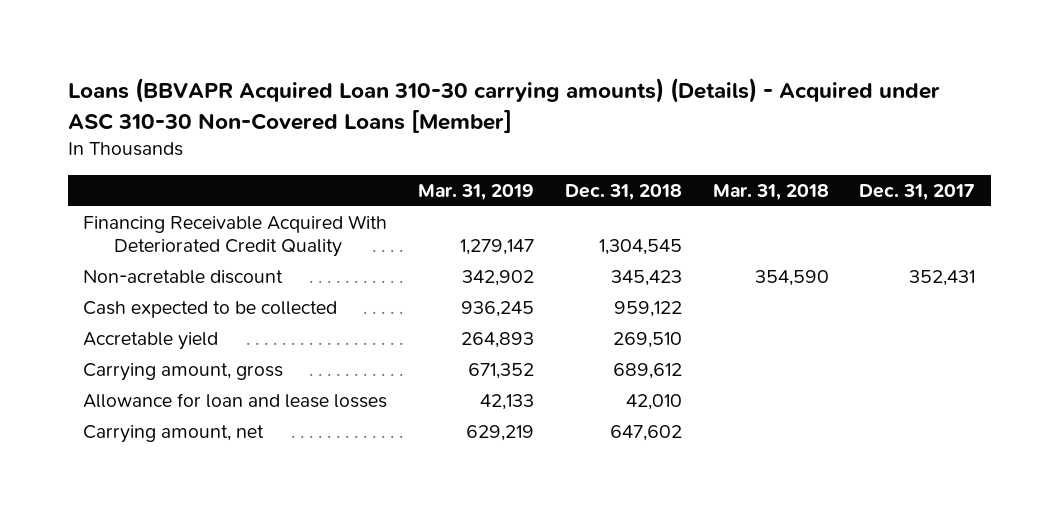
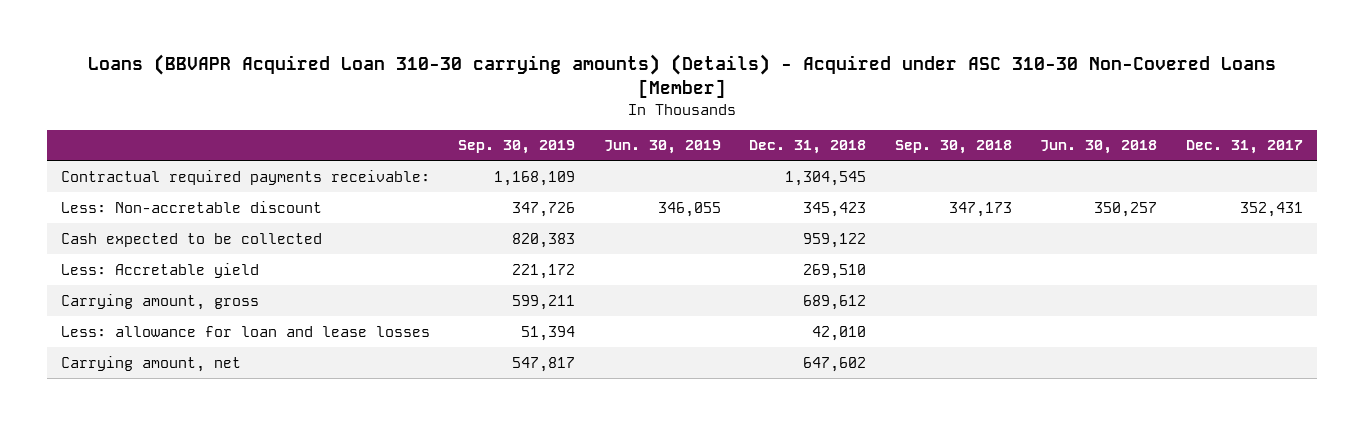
- | Mar. 31, 2019 | Dec. 31, 2018 | Mar. 31, 2018 | Dec. 31, 2017
+ | Sep. 30, 2019 | Jun. 30, 2019 | Dec. 31, 2018 | Sep. 30, 2018 | Jun. 30, 2018 | Dec. 31, 2017
- Financing Receivable Acquired With Deteriorated Credit Quality | 1,279,147 | 1,304,545 | |
- Non-acretable discount | 342,902 | 345,423 | 354,590 | 352,431
+ Contractual required payments receivable: | 1,168,109 | | 1,304,545 | | |
+ Less: Non-accretable discount | 347,726 | 346,055 | 345,423 | 347,173 | 350,257 | 352,431
- Accretable yield | 264,893 | 269,510 | |
+ Less: Accretable yield | 221,172 | | 269,510 | | |
- Allowance for loan and lease losses | 42,133 | 42,010 | |
+ Less: allowance for loan and lease losses | 51,394 | | 42,010 | | |

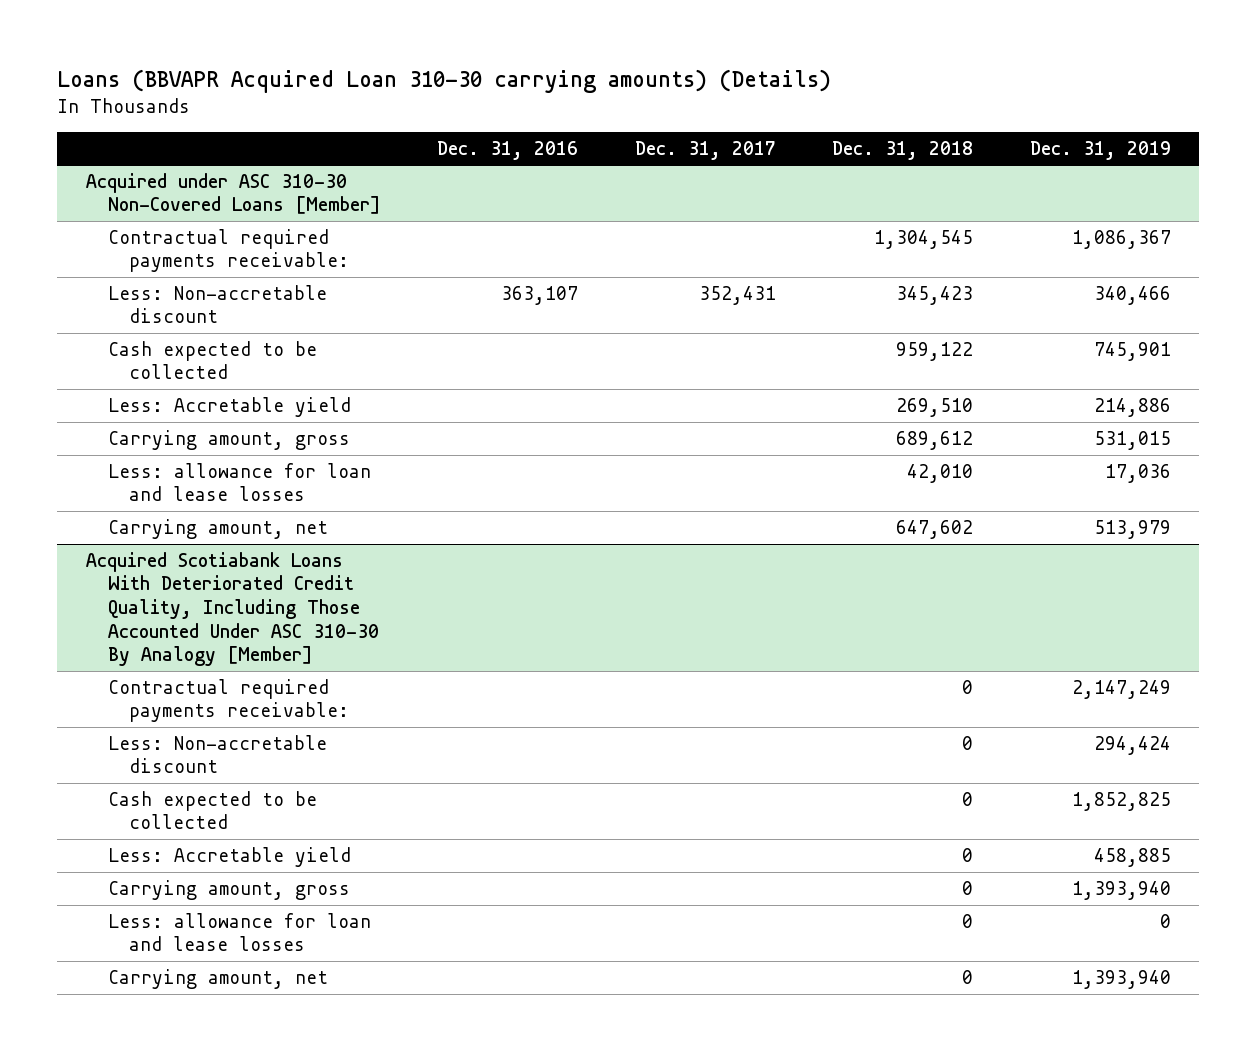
- Loans (BBVAPR Acquired Loan 310-30 carrying amounts) (Details) - Acquired under ASC 310-30 Non-Covered Loans [Member]
+ Loans (BBVAPR Acquired Loan 310-30 carrying amounts) (Details)
- | Sep. 30, 2019 | Jun. 30, 2019 | Dec. 31, 2018 | Sep. 30, 2018 | Jun. 30, 2018 | Dec. 31, 2017
+ | Dec. 31, 2016 | Dec. 31, 2017 | Dec. 31, 2018 | Dec. 31, 2019
+ Acquired under ASC 310-30 Non-Covered Loans [Member]
+ Acquired Scotiabank Loans With Deteriorated Credit Quality, Including Those Accounted Under ASC 310-30 By Analogy [Member]
+ Contractual required payments receivable: | | | 0 | 2,147,249
+ Less: Non-accretable discount | | | 0 | 294,424
+ Cash expected to be collected | | | 0 | 1,852,825
+ Less: Accretable yield | | | 0 | 458,885
+ Carrying amount, gross | | | 0 | 1,393,940
+ Less: allowance for loan and lease losses | | | 0 | 0
+ Carrying amount, net | | | 0 | 1,393,940

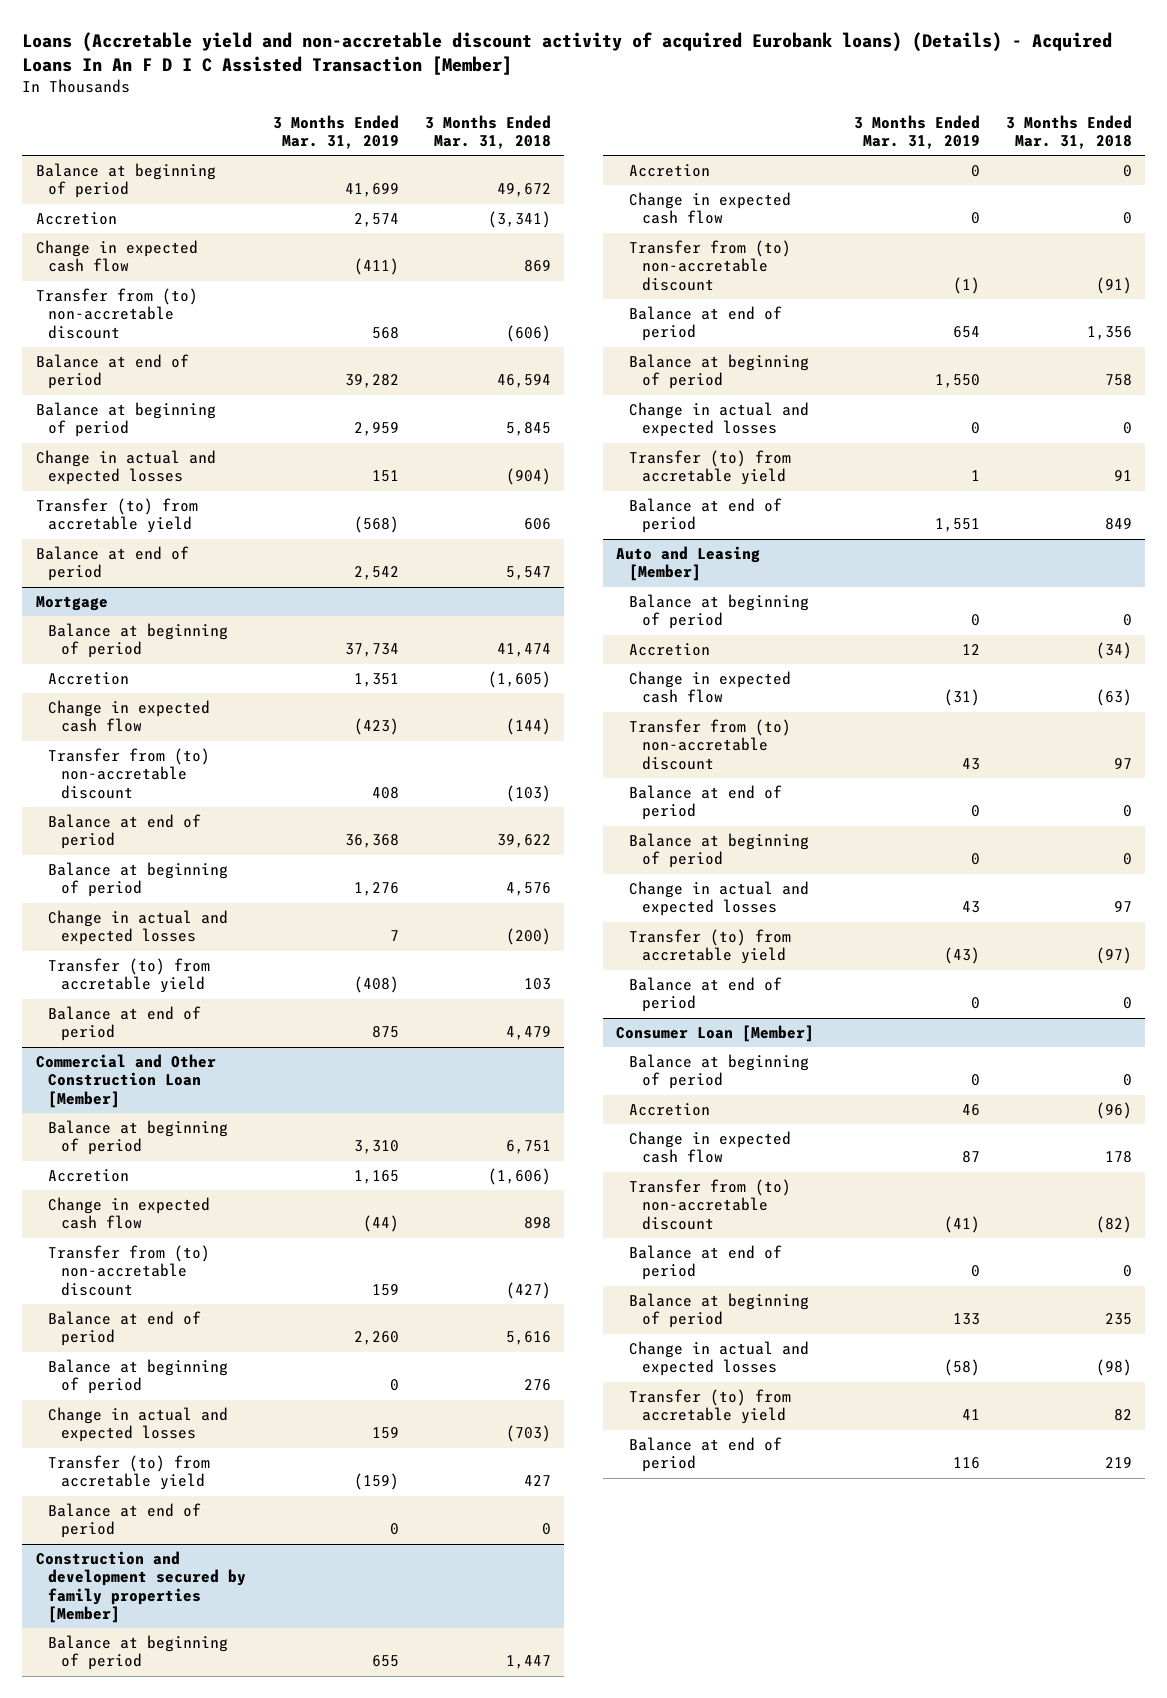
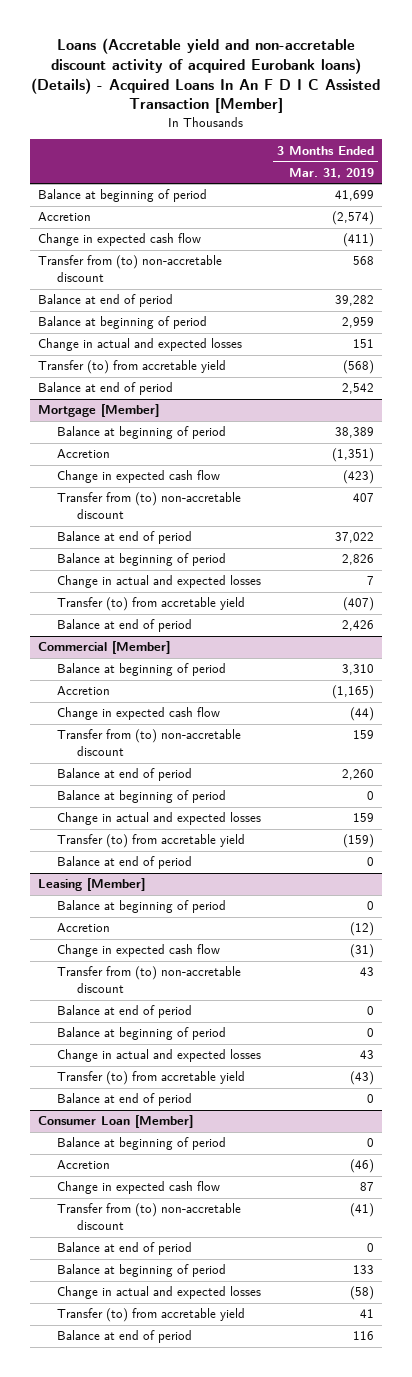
- | 3 Months Ended Mar. 31, 2019 | 3 Months Ended Mar. 31, 2018
+ | 3 Months Ended Mar. 31, 2019
- Accretion | 2,574 | (3,341)
+ Accretion | (2,574)
- Mortgage
- Balance at beginning of period | 37,734 | 41,474
- Accretion | 1,351 | (1,605)
+ Mortgage [Member]
+ Balance at beginning of period | 38,389
+ Accretion | (1,351)
- Transfer from (to) non-accretable discount | 408 | (103)
- Balance at end of period | 36,368 | 39,622
- Balance at beginning of period | 1,276 | 4,576
+ Transfer from (to) non-accretable discount | 407
+ Balance at end of period | 37,022
+ Balance at beginning of period | 2,826
- Transfer (to) from accretable yield | (408) | 103
- Balance at end of period | 875 | 4,479
- Commercial and Other Construction Loan [Member]
+ Transfer (to) from accretable yield | (407)
+ Balance at end of period | 2,426
+ Commercial [Member]
- Accretion | 1,165 | (1,606)
+ Accretion | (1,165)
- Construction and development secured by family properties [Member]
- Balance at beginning of period | 655 | 1,447
- Accretion | 0 | 0
- Change in expected cash flow | 0 | 0
- Transfer from (to) non-accretable discount | (1) | (91)
- Balance at end of period | 654 | 1,356
- Balance at beginning of period | 1,550 | 758
- Change in actual and expected losses | 0 | 0
- Transfer (to) from accretable yield | 1 | 91
- Balance at end of period | 1,551 | 849
- Auto and Leasing [Member]
+ Leasing [Member]
- Accretion | 12 | (34)
+ Accretion | (12)
@ Consumer Loan [Member]
- Accretion | 46 | (96)
+ Accretion | (46)

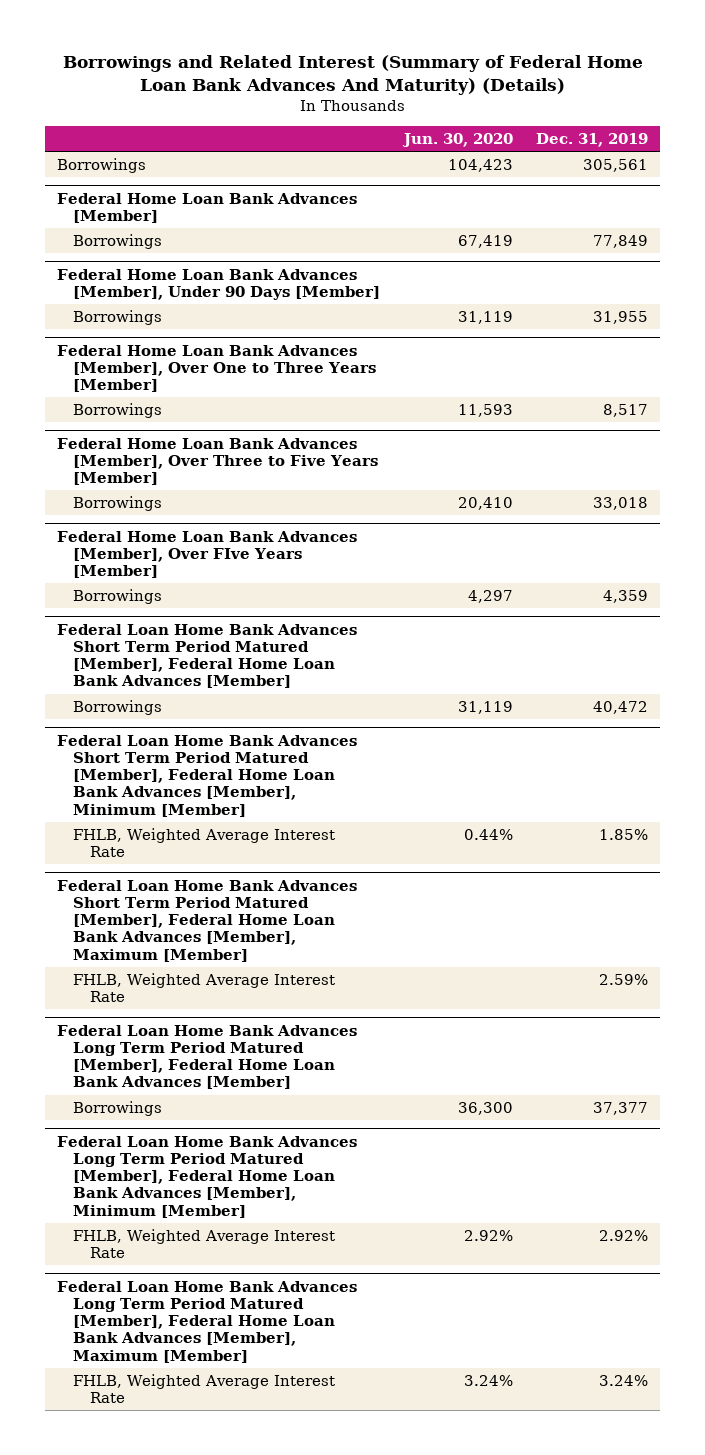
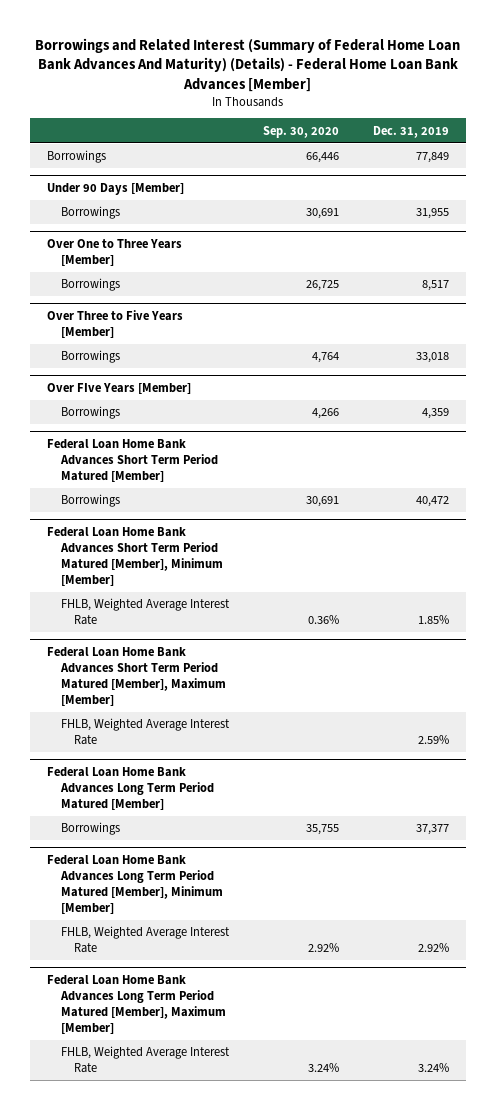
- Borrowings and Related Interest (Summary of Federal Home Loan Bank Advances And Maturity) (Details)
+ Borrowings and Related Interest (Summary of Federal Home Loan Bank Advances And Maturity) (Details) - Federal Home Loan Bank Advances [Member]
- | Jun. 30, 2020 | Dec. 31, 2019
+ | Sep. 30, 2020 | Dec. 31, 2019
- Borrowings | 104,423 | 305,561
- Federal Home Loan Bank Advances [Member]
- Federal Home Loan Bank Advances [Member], Under 90 Days [Member]
+ Under 90 Days [Member]
- Federal Home Loan Bank Advances [Member], Over One to Three Years [Member]
+ Over One to Three Years [Member]
- Federal Home Loan Bank Advances [Member], Over Three to Five Years [Member]
+ Over Three to Five Years [Member]
- Federal Home Loan Bank Advances [Member], Over FIve Years [Member]
+ Over FIve Years [Member]
- Federal Loan Home Bank Advances Short Term Period Matured [Member], Federal Home Loan Bank Advances [Member]
+ Federal Loan Home Bank Advances Short Term Period Matured [Member]
- Federal Loan Home Bank Advances Short Term Period Matured [Member], Federal Home Loan Bank Advances [Member], Minimum [Member]
+ Federal Loan Home Bank Advances Short Term Period Matured [Member], Minimum [Member]
- Federal Loan Home Bank Advances Short Term Period Matured [Member], Federal Home Loan Bank Advances [Member], Maximum [Member]
+ Federal Loan Home Bank Advances Short Term Period Matured [Member], Maximum [Member]
- Federal Loan Home Bank Advances Long Term Period Matured [Member], Federal Home Loan Bank Advances [Member]
+ Federal Loan Home Bank Advances Long Term Period Matured [Member]
- Federal Loan Home Bank Advances Long Term Period Matured [Member], Federal Home Loan Bank Advances [Member], Minimum [Member]
+ Federal Loan Home Bank Advances Long Term Period Matured [Member], Minimum [Member]
- Federal Loan Home Bank Advances Long Term Period Matured [Member], Federal Home Loan Bank Advances [Member], Maximum [Member]
+ Federal Loan Home Bank Advances Long Term Period Matured [Member], Maximum [Member]

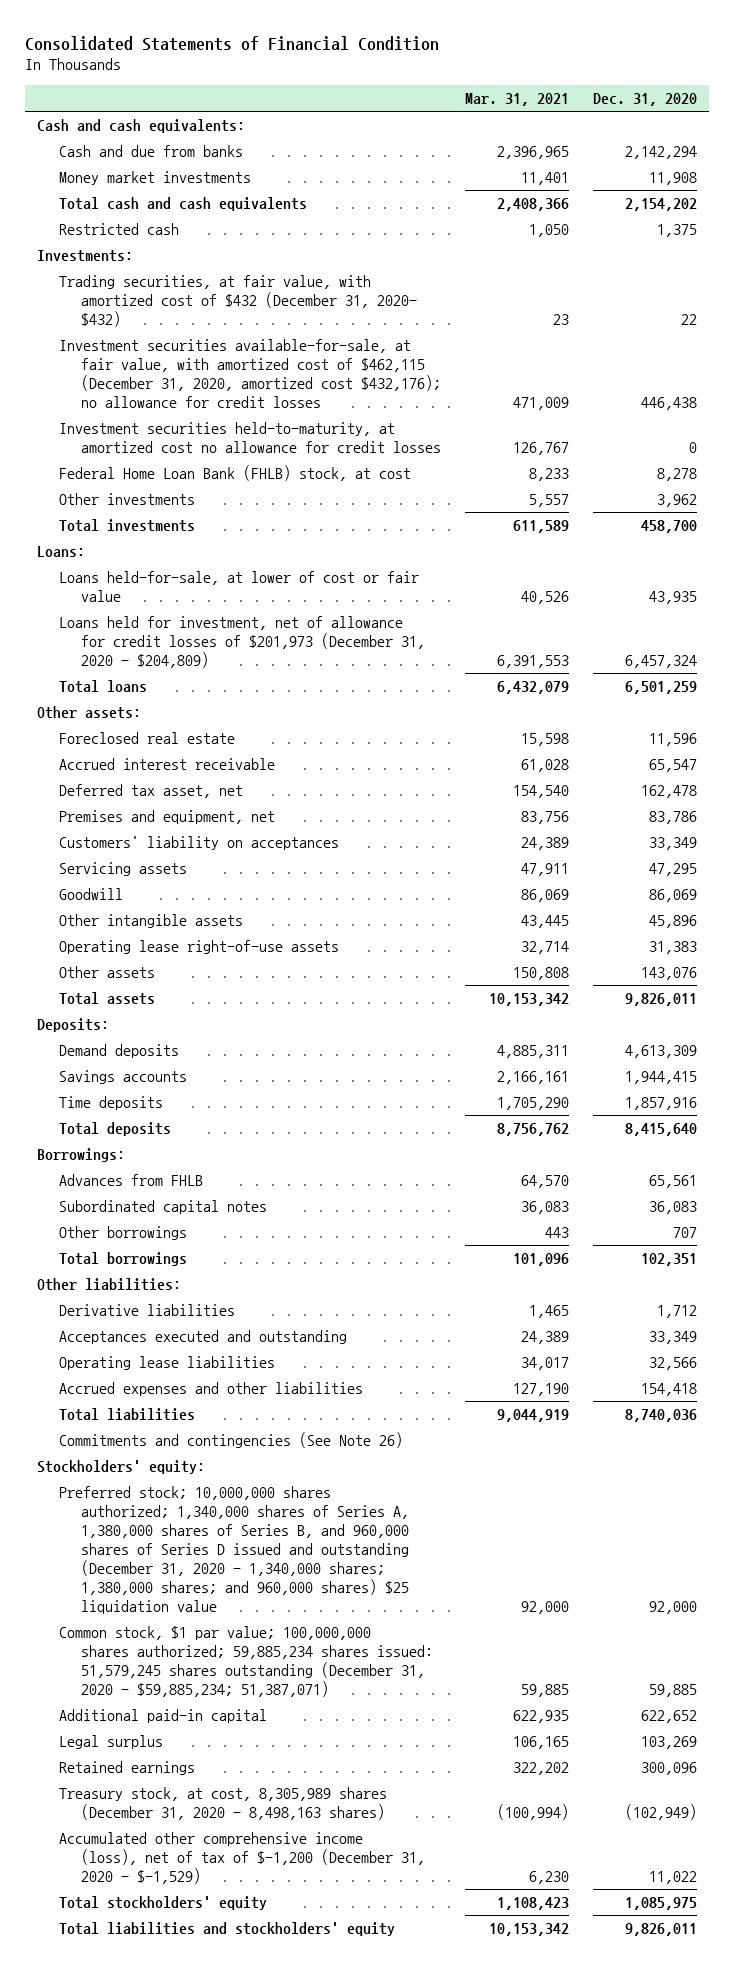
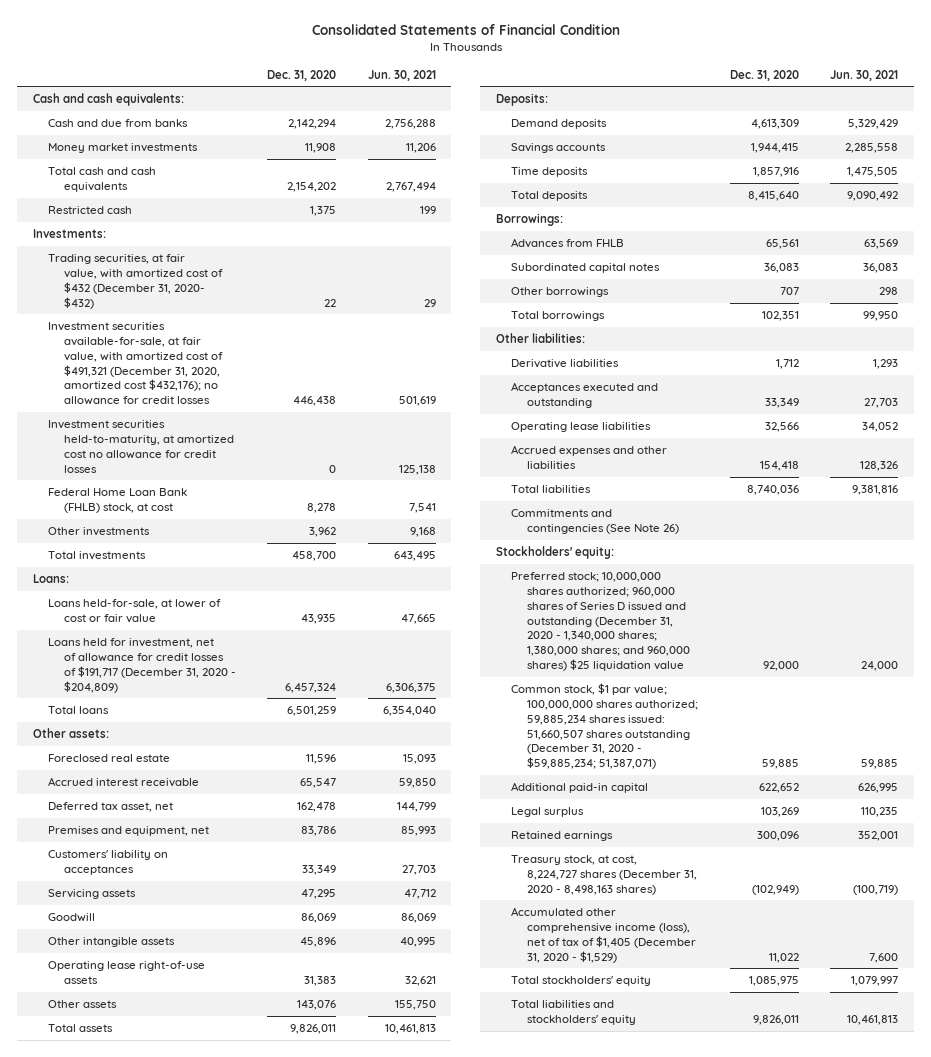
- | Mar. 31, 2021 | Dec. 31, 2020
+ | Dec. 31, 2020 | Jun. 30, 2021
- Investment securities available-for-sale, at fair value, with amortized cost of $462,115 (December 31, 2020, amortized cost $432,176); no allowance for credit losses | 471,009 | 446,438
+ Investment securities available-for-sale, at fair value, with amortized cost of $491,321 (December 31, 2020, amortized cost $432,176); no allowance for credit losses | 446,438 | 501,619
- Loans held for investment, net of allowance for credit losses of $201,973 (December 31, 2020 - $204,809) | 6,391,553 | 6,457,324
+ Loans held for investment, net of allowance for credit losses of $191,717 (December 31, 2020 - $204,809) | 6,457,324 | 6,306,375
- Preferred stock; 10,000,000 shares authorized; 1,340,000 shares of Series A, 1,380,000 shares of Series B, and 960,000 shares of Series D issued and outstanding (December 31, 2020 - 1,340,000 shares; 1,380,000 shares; and 960,000 shares) $25 liquidation value | 92,000 | 92,000
- Common stock, $1 par value; 100,000,000 shares authorized; 59,885,234 shares issued: 51,579,245 shares outstanding (December 31, 2020 - $59,885,234; 51,387,071) | 59,885 | 59,885
+ Preferred stock; 10,000,000 shares authorized; 960,000 shares of Series D issued and outstanding (December 31, 2020 - 1,340,000 shares; 1,380,000 shares; and 960,000 shares) $25 liquidation value | 92,000 | 24,000
+ Common stock, $1 par value; 100,000,000 shares authorized; 59,885,234 shares issued: 51,660,507 shares outstanding (December 31, 2020 - $59,885,234; 51,387,071) | 59,885 | 59,885
- Treasury stock, at cost, 8,305,989 shares (December 31, 2020 - 8,498,163 shares) | (100,994) | (102,949)
- Accumulated other comprehensive income (loss), net of tax of $-1,200 (December 31, 2020 - $-1,529) | 6,230 | 11,022
+ Treasury stock, at cost, 8,224,727 shares (December 31, 2020 - 8,498,163 shares) | (102,949) | (100,719)
+ Accumulated other comprehensive income (loss), net of tax of $1,405 (December 31, 2020 - $1,529) | 11,022 | 7,600

